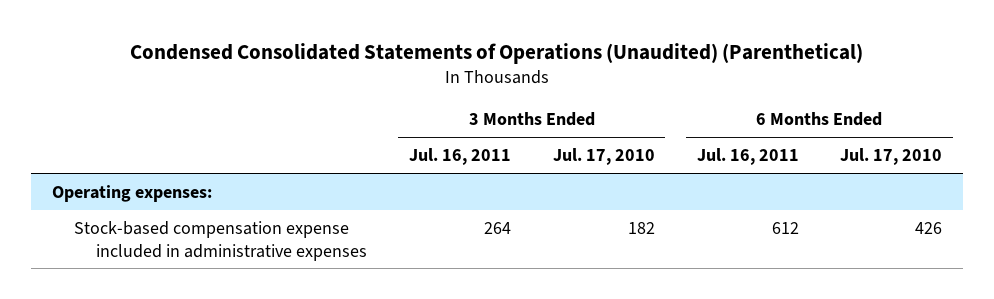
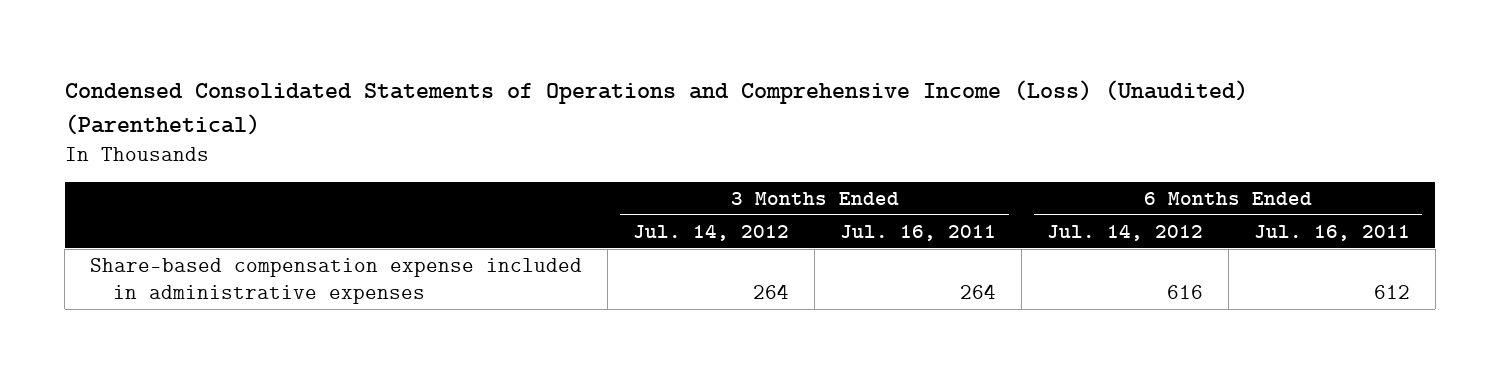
- Condensed Consolidated Statements of Operations (Unaudited) (Parenthetical)
+ Condensed Consolidated Statements of Operations and Comprehensive Income (Loss) (Unaudited) (Parenthetical)
- | 3 Months Ended Jul. 16, 2011 | 3 Months Ended Jul. 17, 2010 | 6 Months Ended Jul. 16, 2011 | 6 Months Ended Jul. 17, 2010
+ | 3 Months Ended Jul. 14, 2012 | 3 Months Ended Jul. 16, 2011 | 6 Months Ended Jul. 14, 2012 | 6 Months Ended Jul. 16, 2011
- Operating expenses:
- Stock-based compensation expense included in administrative expenses | 264 | 182 | 612 | 426
+ Share-based compensation expense included in administrative expenses | 264 | 264 | 616 | 612

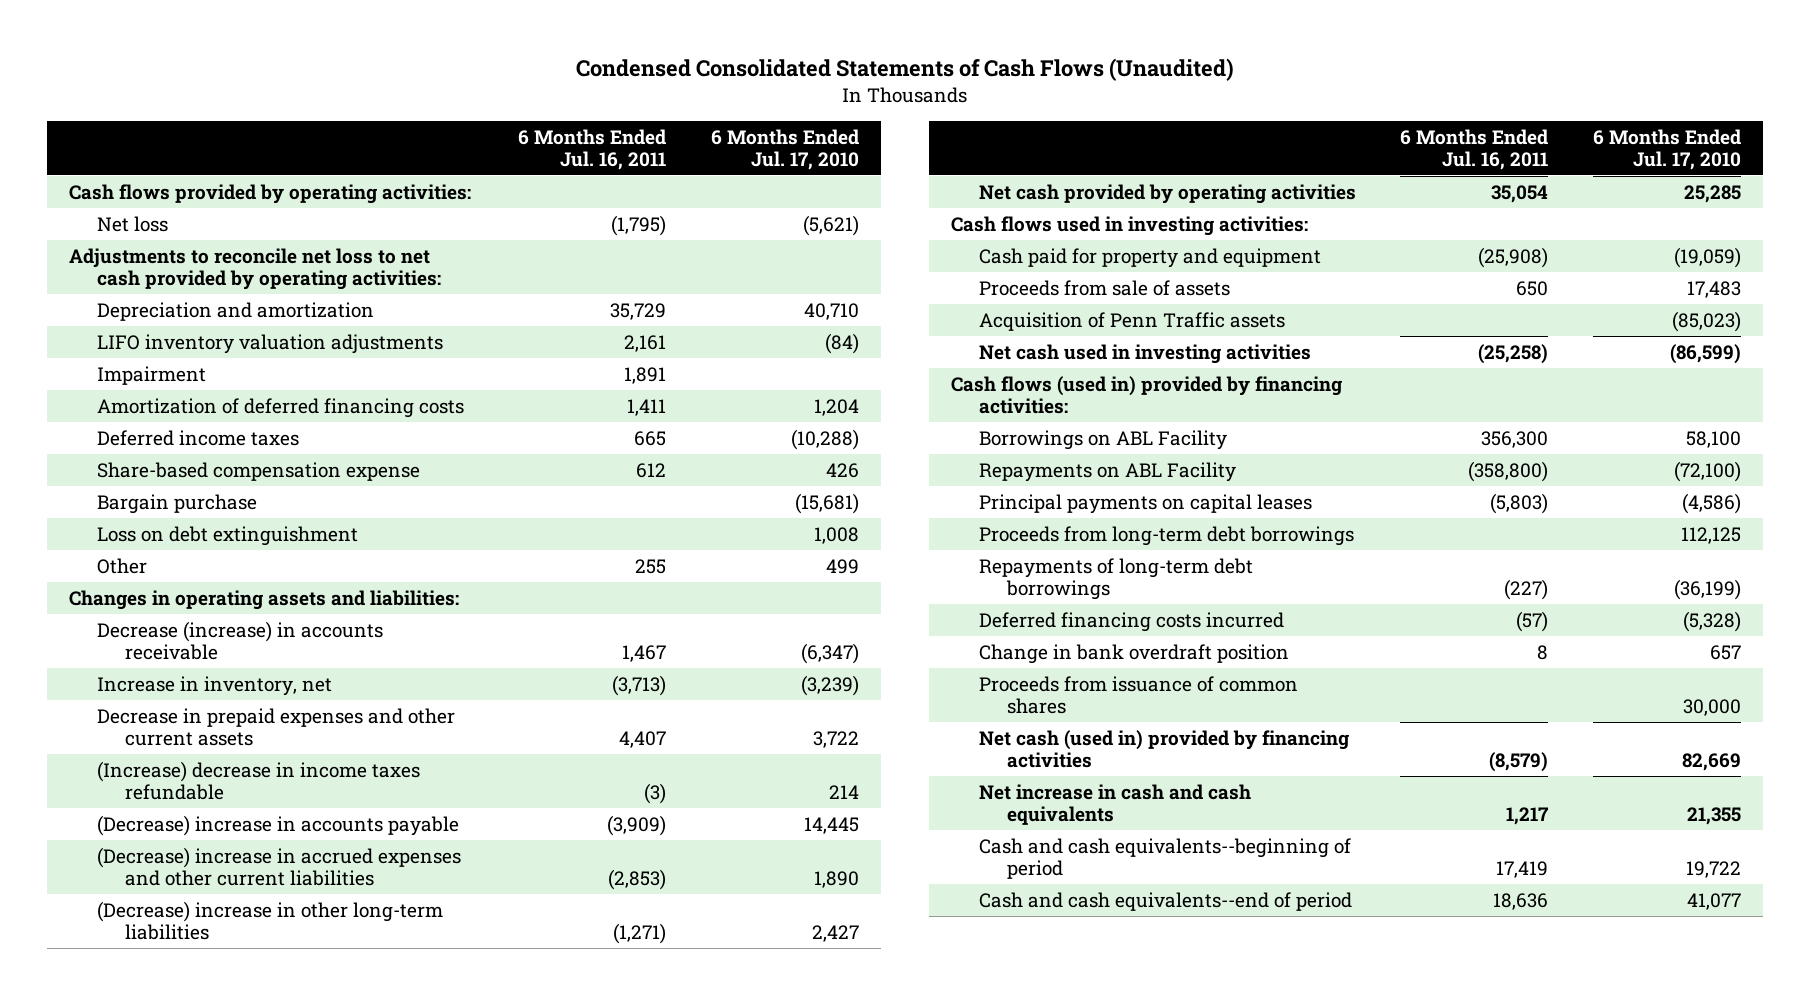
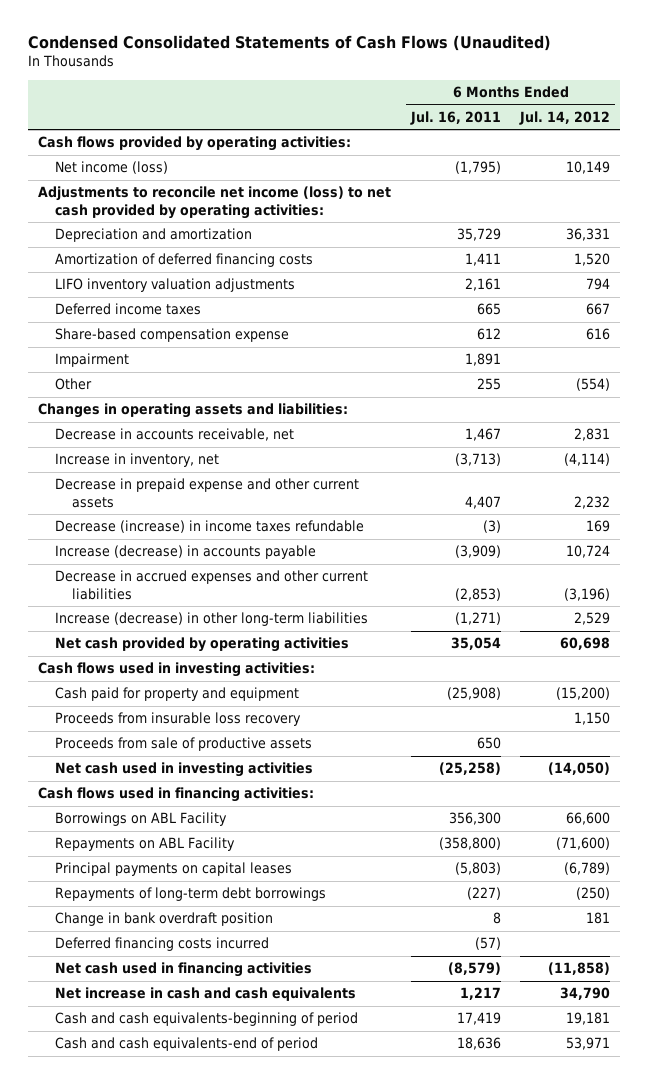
- | 6 Months Ended Jul. 16, 2011 | 6 Months Ended Jul. 17, 2010
+ | 6 Months Ended Jul. 16, 2011 | 6 Months Ended Jul. 14, 2012
- Net loss | (1,795) | (5,621)
- Adjustments to reconcile net loss to net cash provided by operating activities:
+ Net income (loss) | (1,795) | 10,149
+ Adjustments to reconcile net income (loss) to net cash provided by operating activities:
moved down: LIFO inventory valuation adjustments | 2,161 | 794
- Bargain purchase | | (15,681)
- Loss on debt extinguishment | | 1,008
moved down: Impairment | 1,891 |
- Decrease (increase) in accounts receivable | 1,467 | (6,347)
+ Decrease in accounts receivable, net | 1,467 | 2,831
- Decrease in prepaid expenses and other current assets | 4,407 | 3,722
- (Increase) decrease in income taxes refundable | (3) | 214
- (Decrease) increase in accounts payable | (3,909) | 14,445
- (Decrease) increase in accrued expenses and other current liabilities | (2,853) | 1,890
- (Decrease) increase in other long-term liabilities | (1,271) | 2,427
+ Decrease in prepaid expense and other current assets | 4,407 | 2,232
+ Decrease (increase) in income taxes refundable | (3) | 169
+ Increase (decrease) in accounts payable | (3,909) | 10,724
+ Decrease in accrued expenses and other current liabilities | (2,853) | (3,196)
+ Increase (decrease) in other long-term liabilities | (1,271) | 2,529
- Proceeds from sale of assets | 650 | 17,483
- Acquisition of Penn Traffic assets | | (85,023)
+ Proceeds from insurable loss recovery | | 1,150
+ Proceeds from sale of productive assets | 650 |
- Cash flows (used in) provided by financing activities:
+ Cash flows used in financing activities:
- Proceeds from long-term debt borrowings | | 112,125
- Proceeds from issuance of common shares | | 30,000
- Net cash (used in) provided by financing activities | (8,579) | 82,669
moved down: Deferred financing costs incurred | (57) |
+ Net cash used in financing activities | (8,579) | (11,858)
- Cash and cash equivalents--beginning of period | 17,419 | 19,722
- Cash and cash equivalents--end of period | 18,636 | 41,077
+ Cash and cash equivalents-beginning of period | 17,419 | 19,181
+ Cash and cash equivalents-end of period | 18,636 | 53,971

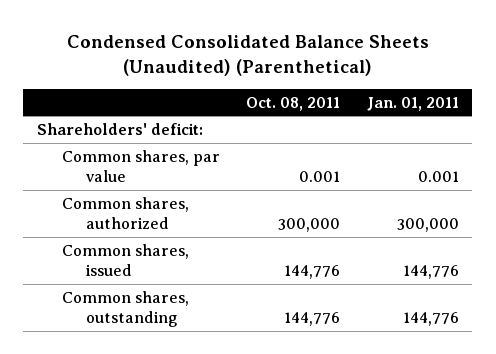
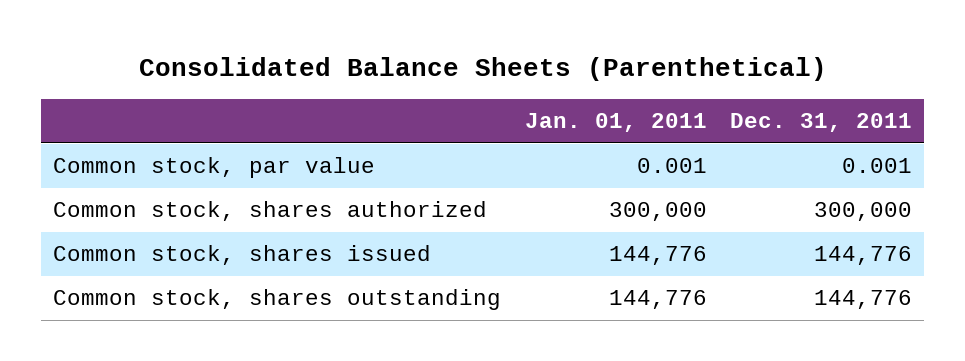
- Condensed Consolidated Balance Sheets (Unaudited) (Parenthetical)
+ Consolidated Balance Sheets (Parenthetical)
- | Oct. 08, 2011 | Jan. 01, 2011
+ | Jan. 01, 2011 | Dec. 31, 2011
- Shareholders' deficit:
- Common shares, par value | 0.001 | 0.001
- Common shares, authorized | 300,000 | 300,000
- Common shares, issued | 144,776 | 144,776
- Common shares, outstanding | 144,776 | 144,776
+ Common stock, par value | 0.001 | 0.001
+ Common stock, shares authorized | 300,000 | 300,000
+ Common stock, shares issued | 144,776 | 144,776
+ Common stock, shares outstanding | 144,776 | 144,776

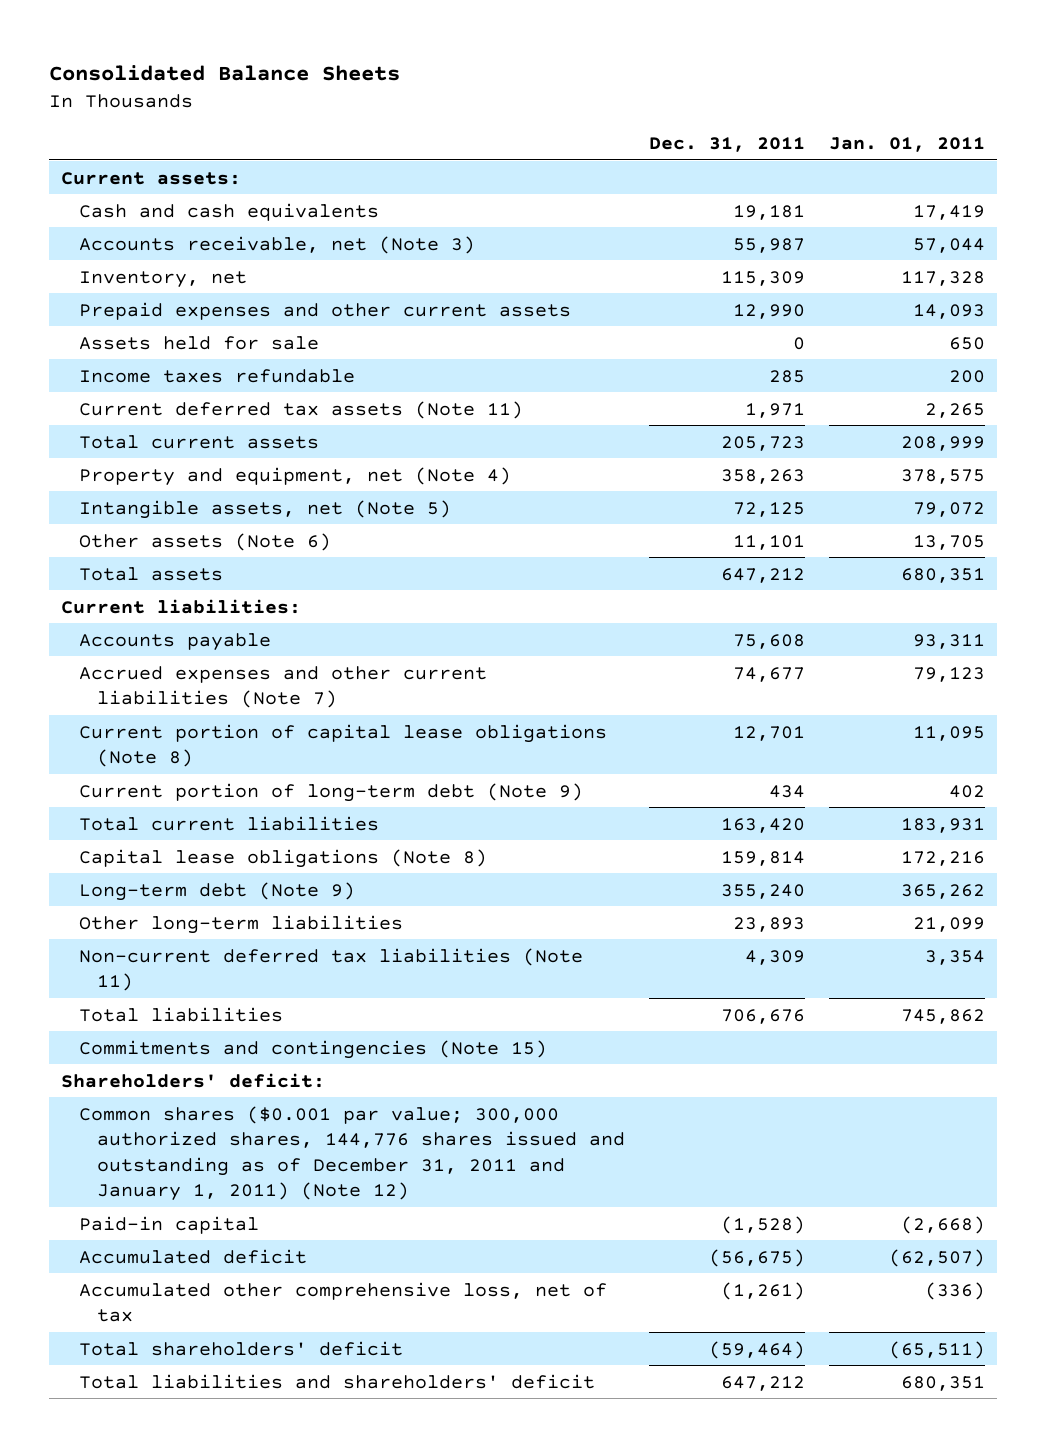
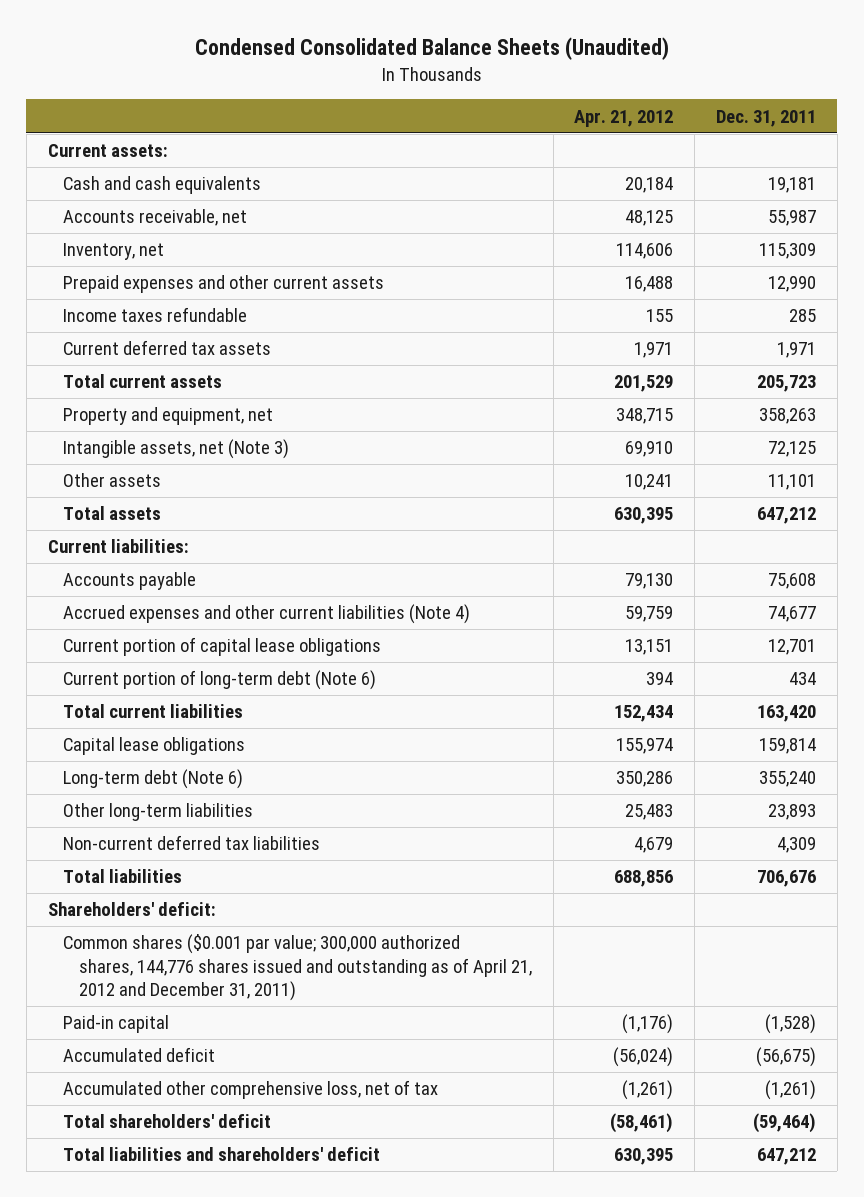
- Consolidated Balance Sheets
+ Condensed Consolidated Balance Sheets (Unaudited)
- | Dec. 31, 2011 | Jan. 01, 2011
+ | Apr. 21, 2012 | Dec. 31, 2011
- Accounts receivable, net (Note 3) | 55,987 | 57,044
+ Accounts receivable, net | 48,125 | 55,987
- Assets held for sale | 0 | 650
- Current deferred tax assets (Note 11) | 1,971 | 2,265
+ Current deferred tax assets | 1,971 | 1,971
- Property and equipment, net (Note 4) | 358,263 | 378,575
- Intangible assets, net (Note 5) | 72,125 | 79,072
- Other assets (Note 6) | 11,101 | 13,705
+ Property and equipment, net | 348,715 | 358,263
+ Intangible assets, net (Note 3) | 69,910 | 72,125
+ Other assets | 10,241 | 11,101
- Accrued expenses and other current liabilities (Note 7) | 74,677 | 79,123
- Current portion of capital lease obligations (Note 8) | 12,701 | 11,095
- Current portion of long-term debt (Note 9) | 434 | 402
+ Accrued expenses and other current liabilities (Note 4) | 59,759 | 74,677
+ Current portion of capital lease obligations | 13,151 | 12,701
+ Current portion of long-term debt (Note 6) | 394 | 434
- Capital lease obligations (Note 8) | 159,814 | 172,216
- Long-term debt (Note 9) | 355,240 | 365,262
+ Capital lease obligations | 155,974 | 159,814
+ Long-term debt (Note 6) | 350,286 | 355,240
- Non-current deferred tax liabilities (Note 11) | 4,309 | 3,354
+ Non-current deferred tax liabilities | 4,679 | 4,309
- Commitments and contingencies (Note 15)
- Common shares ($0.001 par value; 300,000 authorized shares, 144,776 shares issued and outstanding as of December 31, 2011 and January 1, 2011) (Note 12)
+ Common shares ($0.001 par value; 300,000 authorized shares, 144,776 shares issued and outstanding as of April 21, 2012 and December 31, 2011)

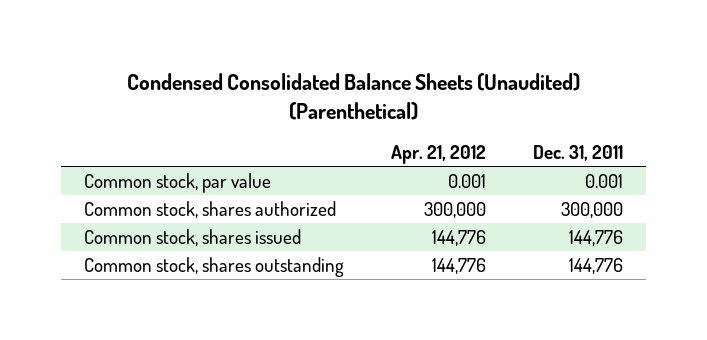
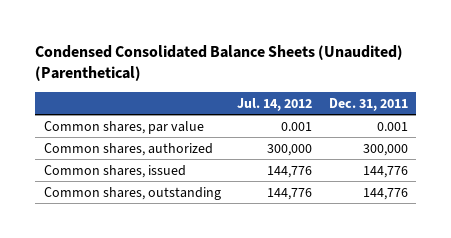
- | Apr. 21, 2012 | Dec. 31, 2011
+ | Jul. 14, 2012 | Dec. 31, 2011
- Common stock, par value | 0.001 | 0.001
- Common stock, shares authorized | 300,000 | 300,000
- Common stock, shares issued | 144,776 | 144,776
- Common stock, shares outstanding | 144,776 | 144,776
+ Common shares, par value | 0.001 | 0.001
+ Common shares, authorized | 300,000 | 300,000
+ Common shares, issued | 144,776 | 144,776
+ Common shares, outstanding | 144,776 | 144,776

